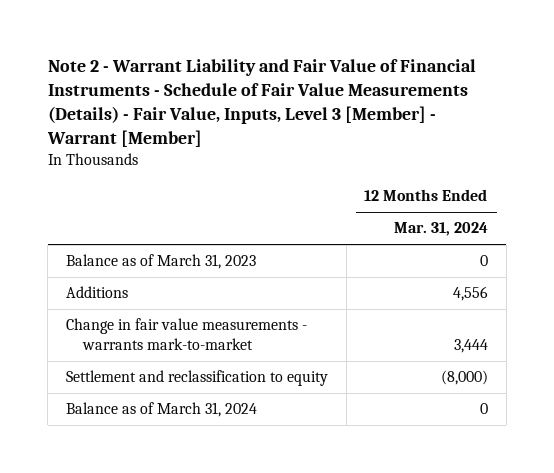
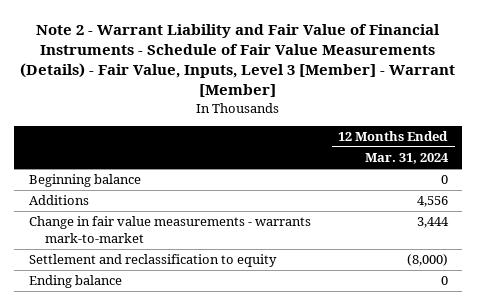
- Balance as of March 31, 2023 | 0
+ Beginning balance | 0
- Balance as of March 31, 2024 | 0
+ Ending balance | 0

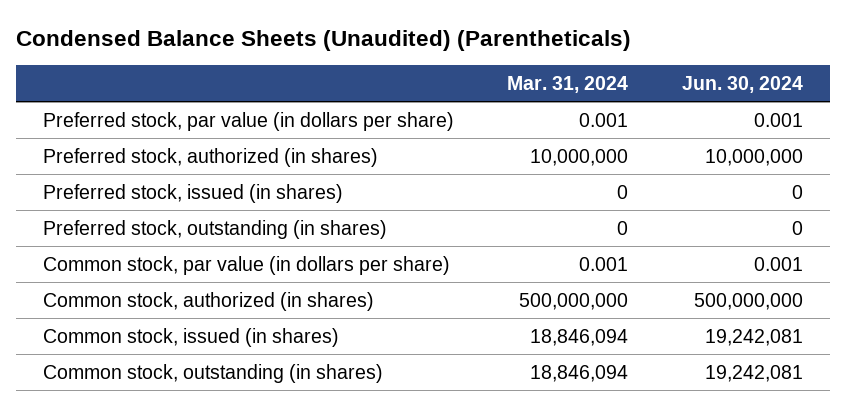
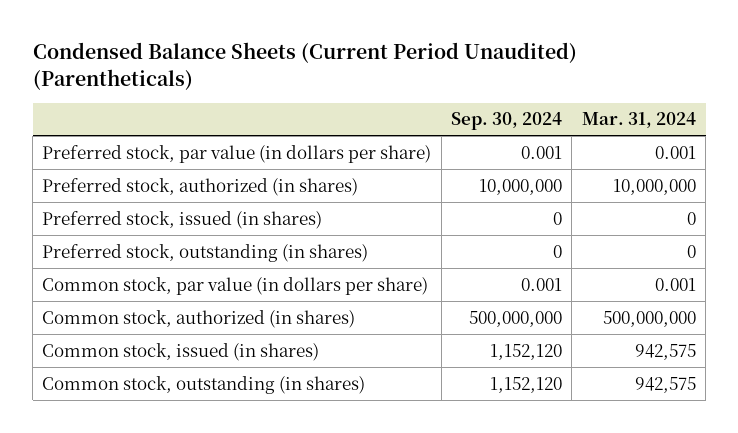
- Condensed Balance Sheets (Unaudited) (Parentheticals)
+ Condensed Balance Sheets (Current Period Unaudited) (Parentheticals)
- | Mar. 31, 2024 | Jun. 30, 2024
+ | Sep. 30, 2024 | Mar. 31, 2024
- Common stock, issued (in shares) | 18,846,094 | 19,242,081
- Common stock, outstanding (in shares) | 18,846,094 | 19,242,081
+ Common stock, issued (in shares) | 1,152,120 | 942,575
+ Common stock, outstanding (in shares) | 1,152,120 | 942,575

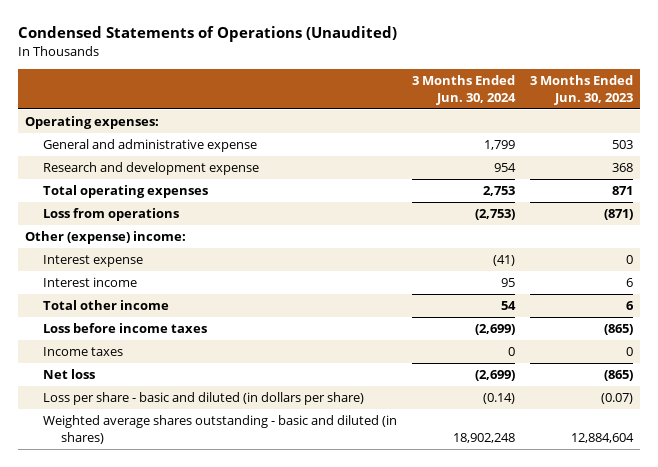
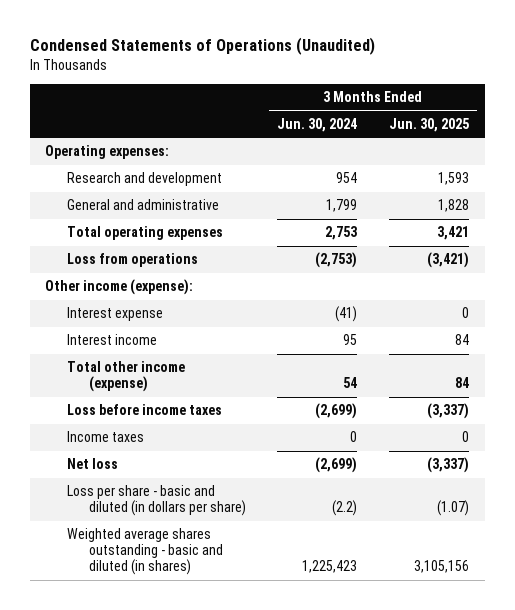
- | 3 Months Ended Jun. 30, 2024 | 3 Months Ended Jun. 30, 2023
+ | 3 Months Ended Jun. 30, 2024 | 3 Months Ended Jun. 30, 2025
- General and administrative expense | 1,799 | 503
- Research and development expense | 954 | 368
+ Research and development | 954 | 1,593
+ General and administrative | 1,799 | 1,828
- Other (expense) income:
+ Other income (expense):
- Total other income | 54 | 6
+ Total other income (expense) | 54 | 84
- Loss per share - basic and diluted (in dollars per share) | (0.14) | (0.07)
- Weighted average shares outstanding - basic and diluted (in shares) | 18,902,248 | 12,884,604
+ Loss per share - basic and diluted (in dollars per share) | (2.2) | (1.07)
+ Weighted average shares outstanding - basic and diluted (in shares) | 1,225,423 | 3,105,156

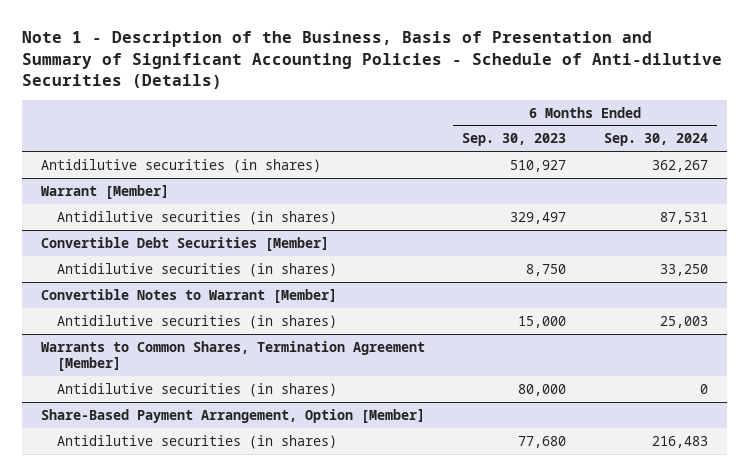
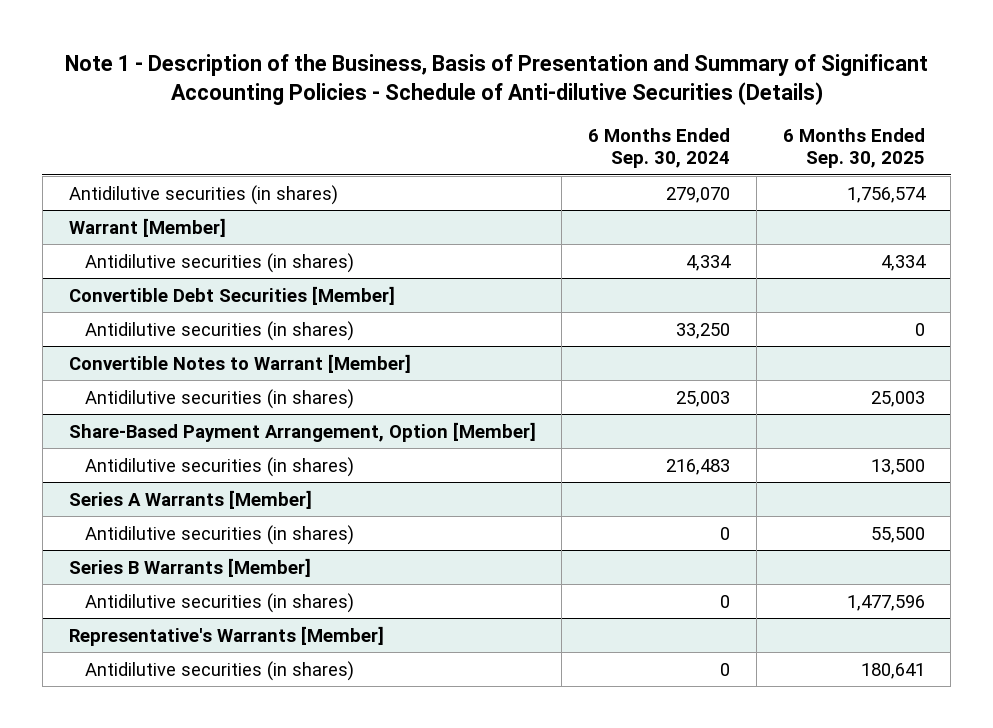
- | 6 Months Ended Sep. 30, 2023 | 6 Months Ended Sep. 30, 2024
+ | 6 Months Ended Sep. 30, 2024 | 6 Months Ended Sep. 30, 2025
- Antidilutive securities (in shares) | 510,927 | 362,267
+ Antidilutive securities (in shares) | 279,070 | 1,756,574
@ Warrant [Member]
- Antidilutive securities (in shares) | 329,497 | 87,531
+ Antidilutive securities (in shares) | 4,334 | 4,334
- Warrants to Common Shares, Termination Agreement [Member]
- Antidilutive securities (in shares) | 80,000 | 0
+ Series A Warrants [Member]
+ Antidilutive securities (in shares) | 0 | 55,500
+ Series B Warrants [Member]
+ Antidilutive securities (in shares) | 0 | 1,477,596
+ Representative's Warrants [Member]
+ Antidilutive securities (in shares) | 0 | 180,641

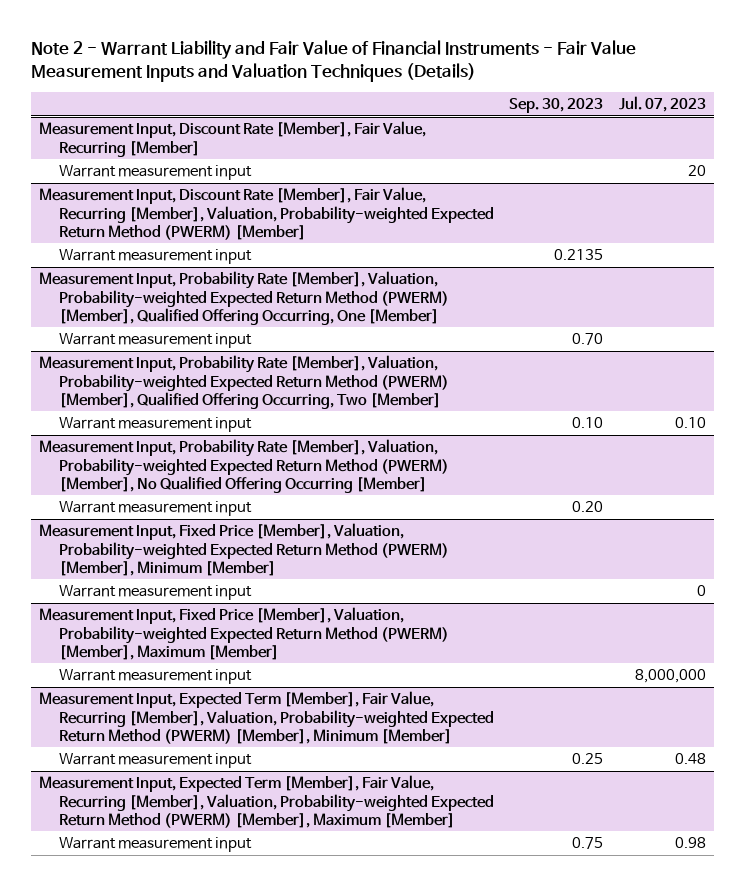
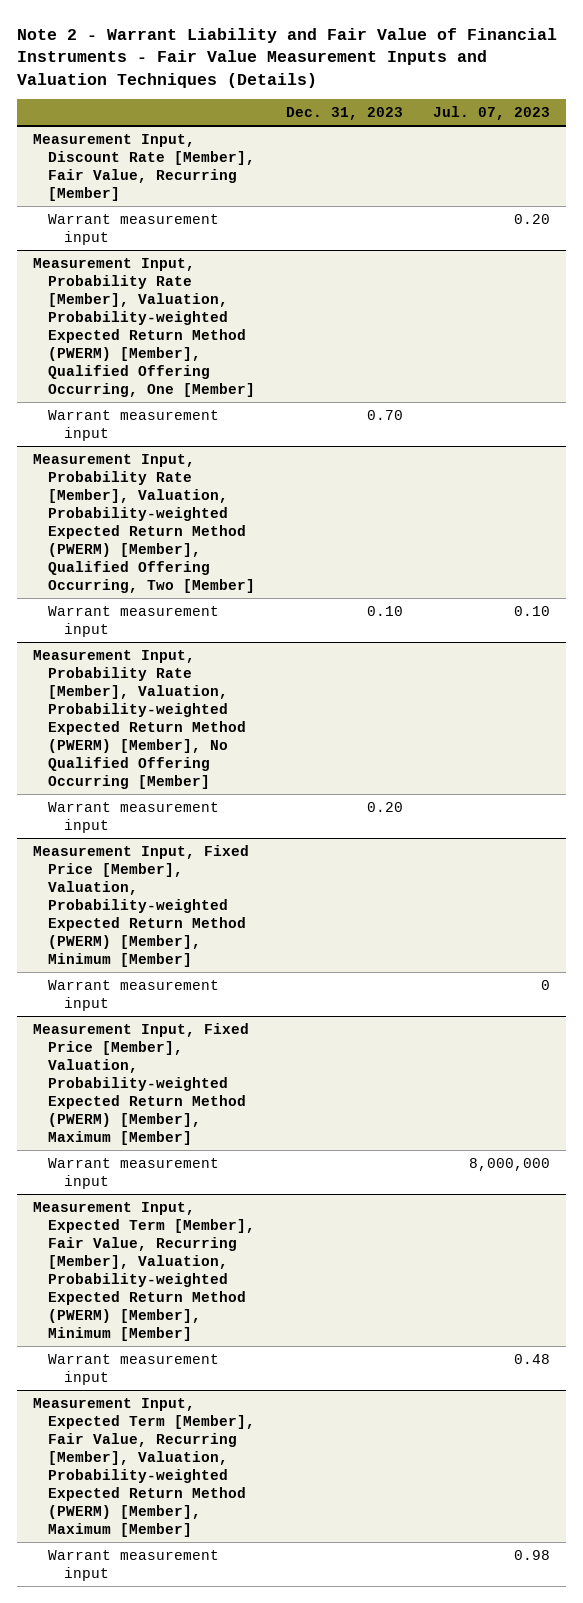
- | Sep. 30, 2023 | Jul. 07, 2023
+ | Dec. 31, 2023 | Jul. 07, 2023
@ Measurement Input, Discount Rate [Member], Fair Value, Recurring [Member]
- Warrant measurement input | | 20
- Measurement Input, Discount Rate [Member], Fair Value, Recurring [Member], Valuation, Probability-weighted Expected Return Method (PWERM) [Member]
- Warrant measurement input | 0.2135 |
@ Measurement Input, Discount Rate [Member], Fair Value, Recurring [Member]
+ Warrant measurement input | | 0.20

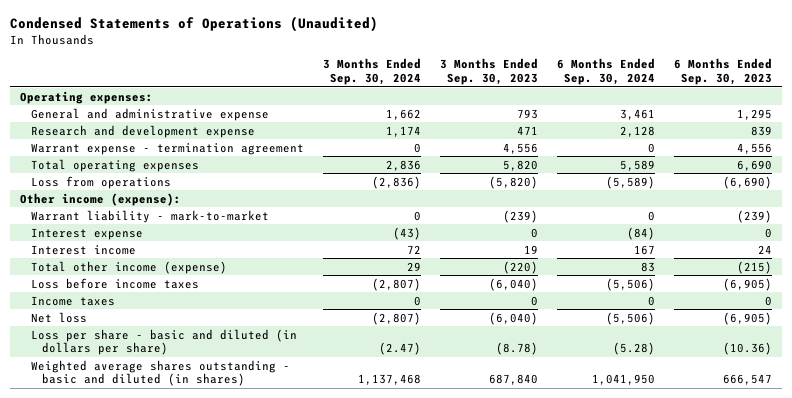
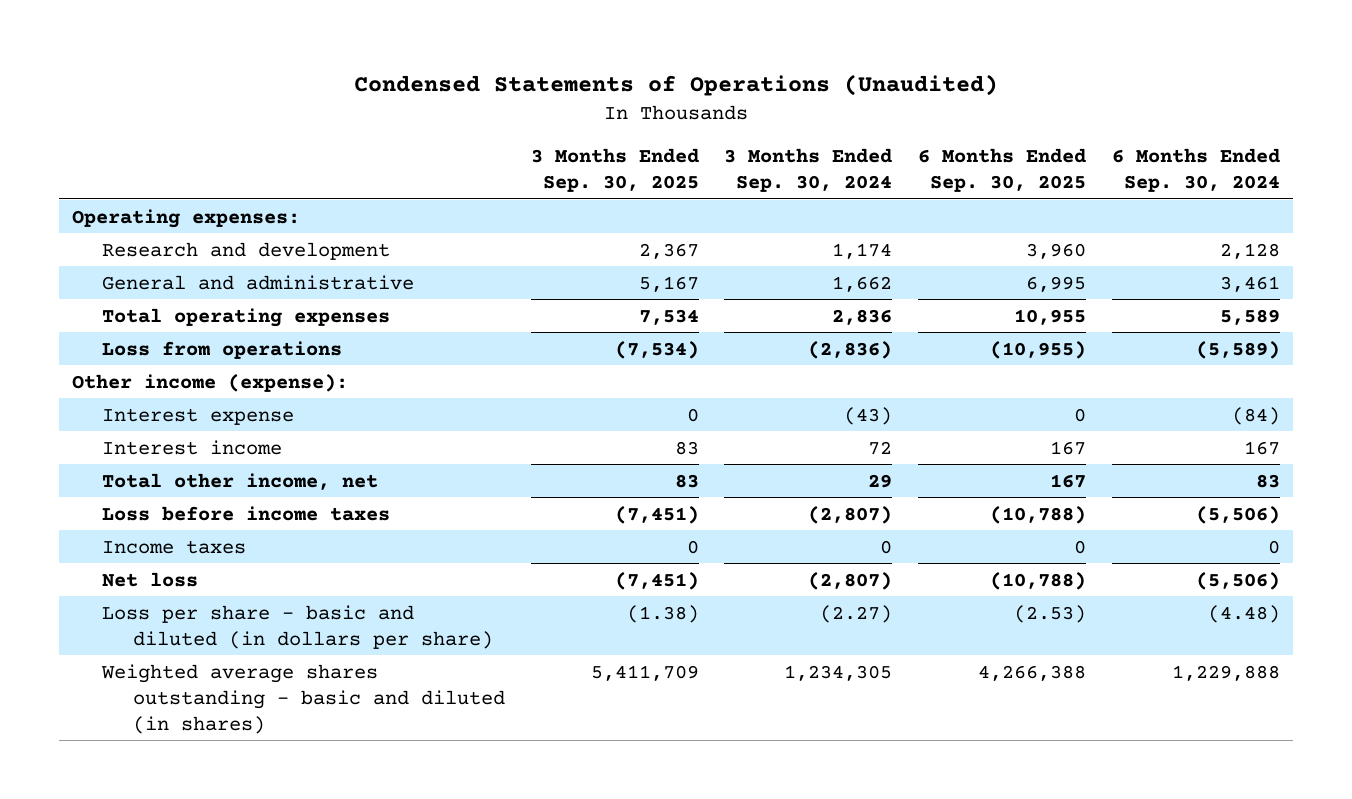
- | 3 Months Ended Sep. 30, 2024 | 3 Months Ended Sep. 30, 2023 | 6 Months Ended Sep. 30, 2024 | 6 Months Ended Sep. 30, 2023
+ | 3 Months Ended Sep. 30, 2025 | 3 Months Ended Sep. 30, 2024 | 6 Months Ended Sep. 30, 2025 | 6 Months Ended Sep. 30, 2024
- General and administrative expense | 1,662 | 793 | 3,461 | 1,295
- Research and development expense | 1,174 | 471 | 2,128 | 839
- Warrant expense - termination agreement | 0 | 4,556 | 0 | 4,556
+ Research and development | 2,367 | 1,174 | 3,960 | 2,128
+ General and administrative | 5,167 | 1,662 | 6,995 | 3,461
- Warrant liability - mark-to-market | 0 | (239) | 0 | (239)
- Total other income (expense) | 29 | (220) | 83 | (215)
+ Total other income, net | 83 | 29 | 167 | 83
- Loss per share - basic and diluted (in dollars per share) | (2.47) | (8.78) | (5.28) | (10.36)
- Weighted average shares outstanding - basic and diluted (in shares) | 1,137,468 | 687,840 | 1,041,950 | 666,547
+ Loss per share - basic and diluted (in dollars per share) | (1.38) | (2.27) | (2.53) | (4.48)
+ Weighted average shares outstanding - basic and diluted (in shares) | 5,411,709 | 1,234,305 | 4,266,388 | 1,229,888

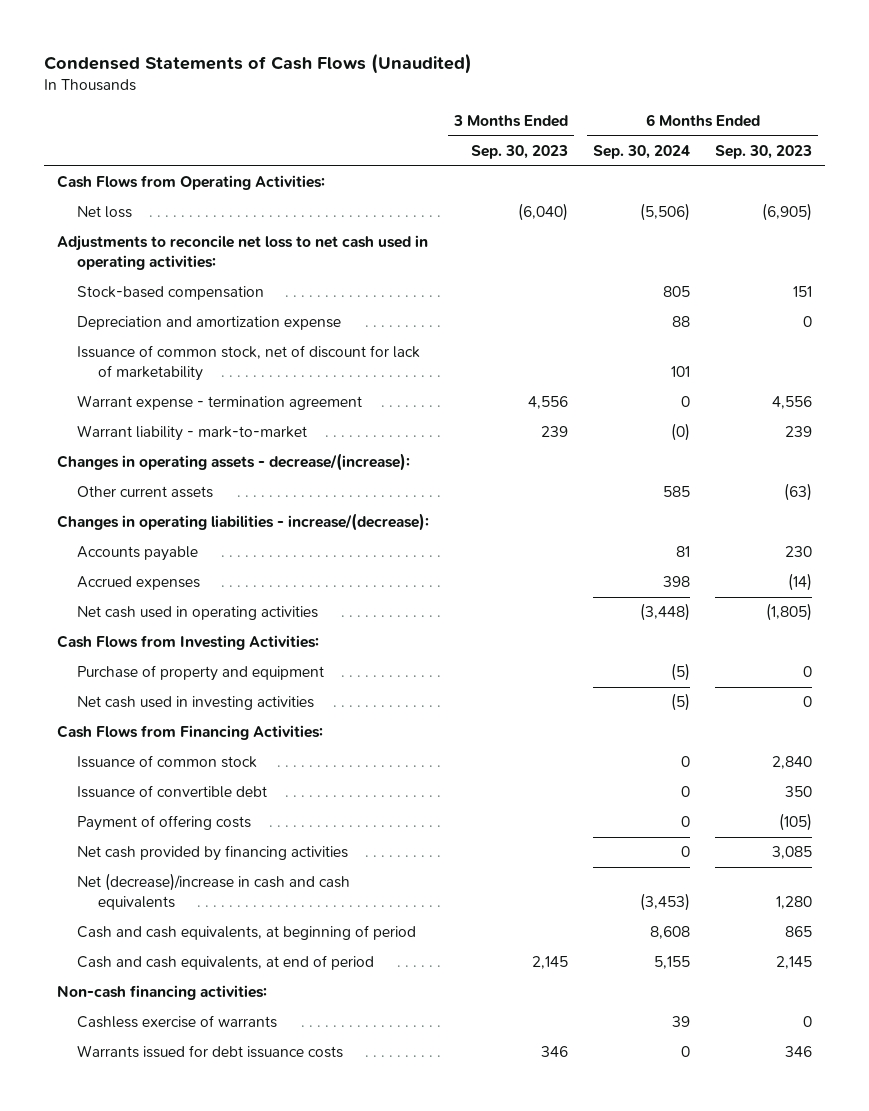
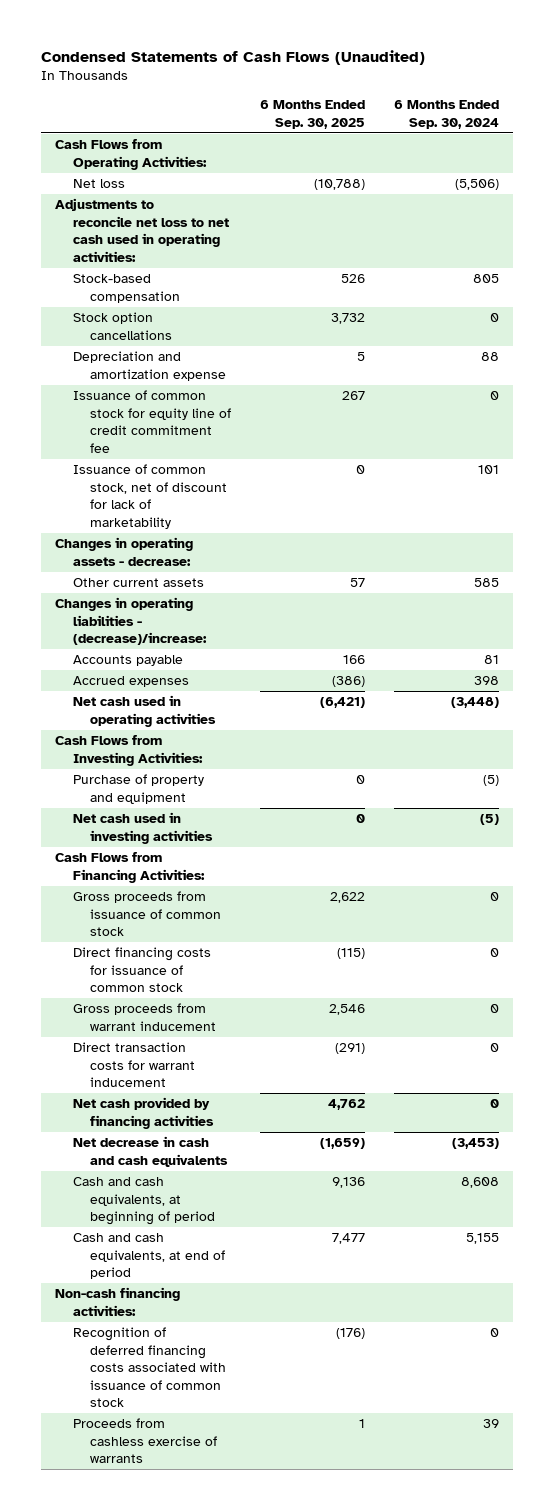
- | 3 Months Ended Sep. 30, 2023 | 6 Months Ended Sep. 30, 2024 | 6 Months Ended Sep. 30, 2023
+ | 6 Months Ended Sep. 30, 2025 | 6 Months Ended Sep. 30, 2024
+ Stock option cancellations | 3,732 | 0
+ Issuance of common stock for equity line of credit commitment fee | 267 | 0
- Warrant expense - termination agreement | 4,556 | 0 | 4,556
- Warrant liability - mark-to-market | 239 | (0) | 239
- Changes in operating assets - decrease/(increase):
+ Changes in operating assets - decrease:
- Changes in operating liabilities - increase/(decrease):
+ Changes in operating liabilities - (decrease)/increase:
- Issuance of common stock | | 0 | 2,840
- Issuance of convertible debt | | 0 | 350
- Payment of offering costs | | 0 | (105)
+ Gross proceeds from issuance of common stock | 2,622 | 0
+ Direct financing costs for issuance of common stock | (115) | 0
+ Gross proceeds from warrant inducement | 2,546 | 0
+ Direct transaction costs for warrant inducement | (291) | 0
- Net (decrease)/increase in cash and cash equivalents | | (3,453) | 1,280
+ Net decrease in cash and cash equivalents | (1,659) | (3,453)
- Cashless exercise of warrants | | 39 | 0
- Warrants issued for debt issuance costs | 346 | 0 | 346
+ Recognition of deferred financing costs associated with issuance of common stock | (176) | 0
+ Proceeds from cashless exercise of warrants | 1 | 39

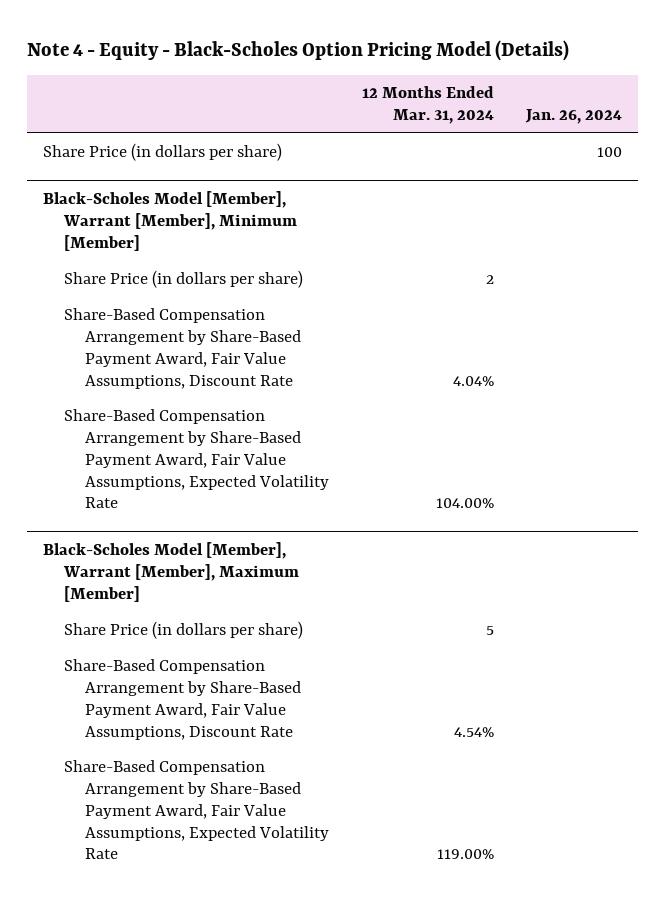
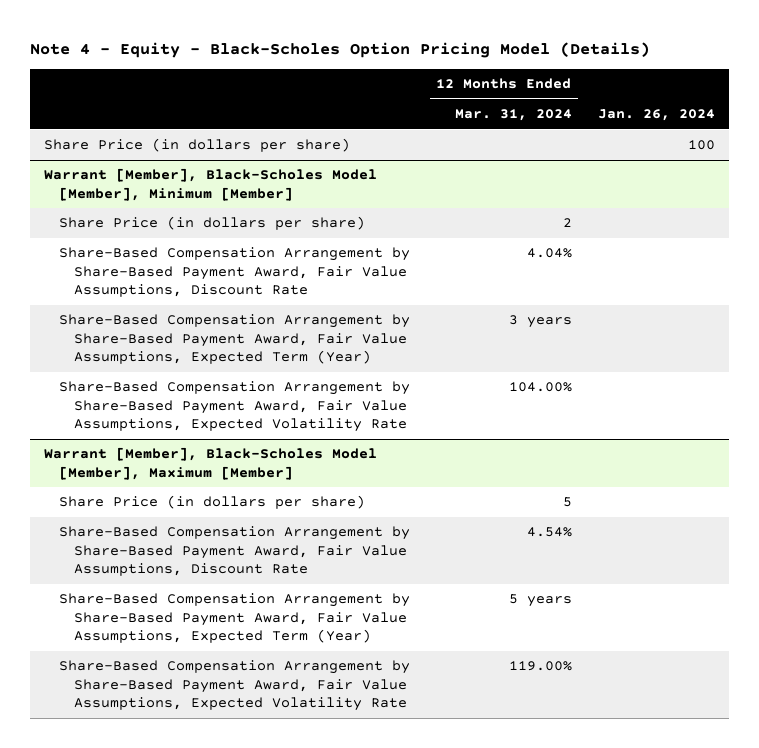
- Black-Scholes Model [Member], Warrant [Member], Minimum [Member]
+ Warrant [Member], Black-Scholes Model [Member], Minimum [Member]
+ Share-Based Compensation Arrangement by Share-Based Payment Award, Fair Value Assumptions, Expected Term (Year) | 3 years |
- Black-Scholes Model [Member], Warrant [Member], Maximum [Member]
+ Warrant [Member], Black-Scholes Model [Member], Maximum [Member]
+ Share-Based Compensation Arrangement by Share-Based Payment Award, Fair Value Assumptions, Expected Term (Year) | 5 years |

